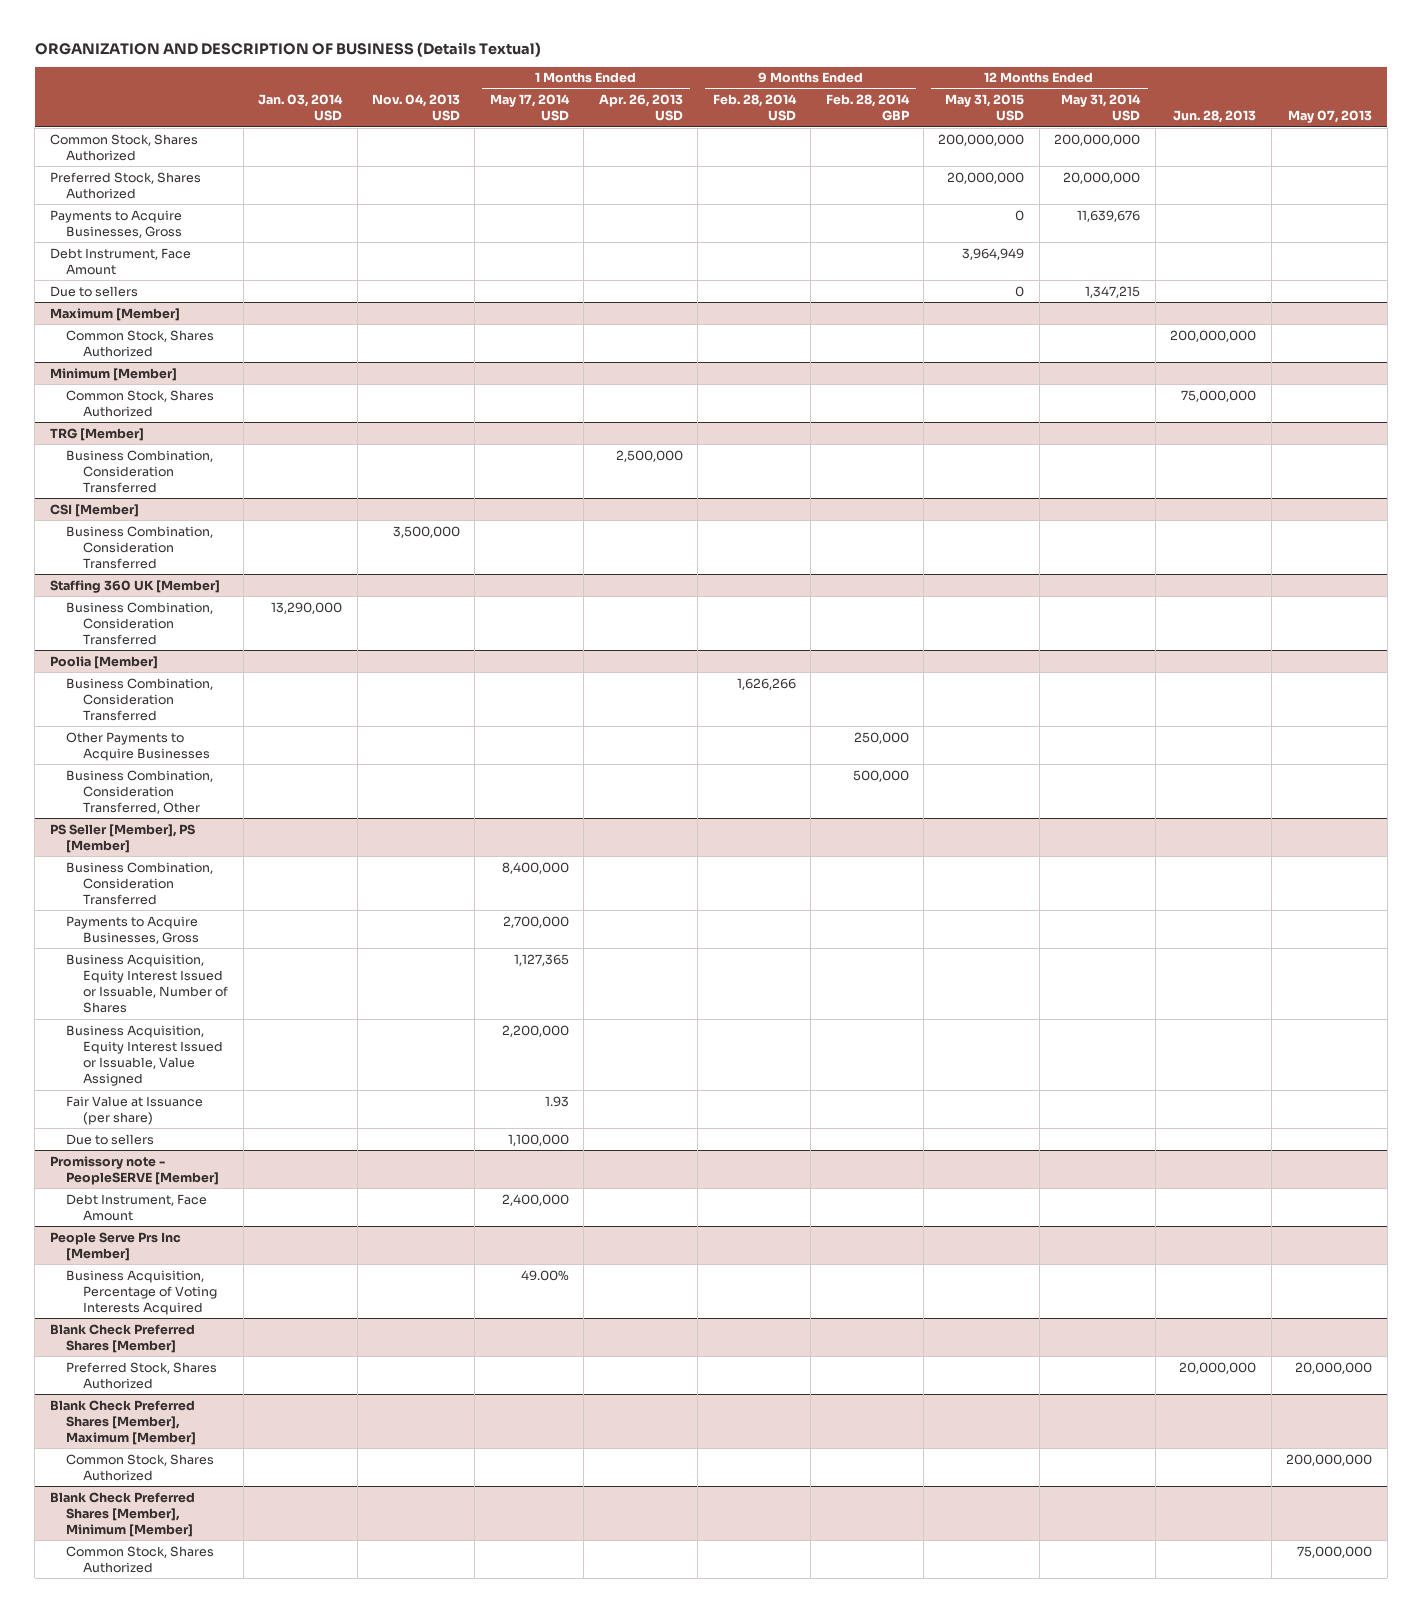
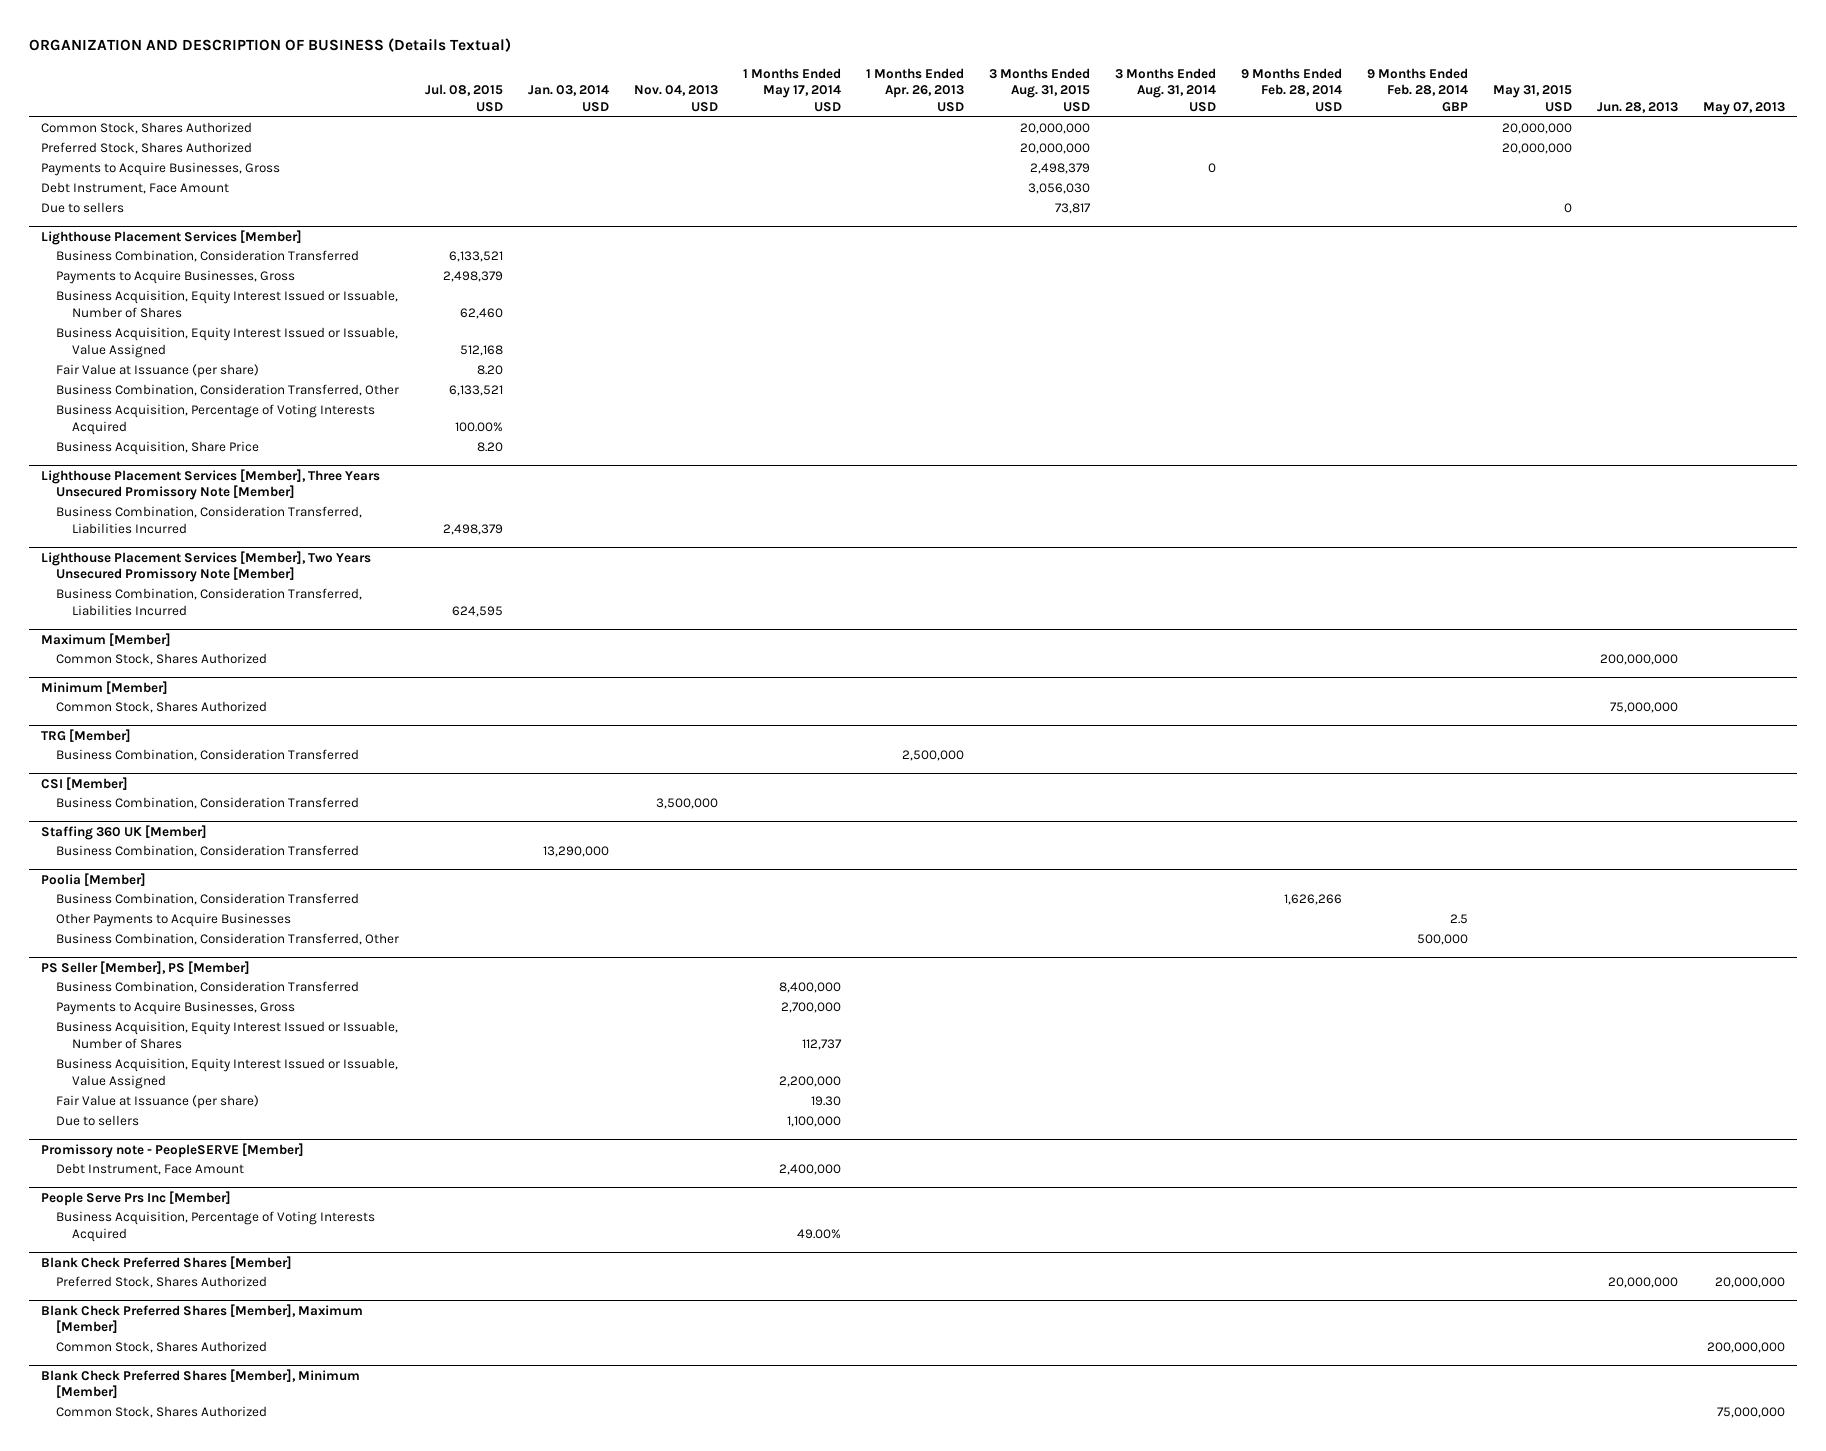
- | Jan. 03, 2014 USD | Nov. 04, 2013 USD | 1 Months Ended May 17, 2014 USD | 1 Months Ended Apr. 26, 2013 USD | 9 Months Ended Feb. 28, 2014 USD | 9 Months Ended Feb. 28, 2014 GBP | 12 Months Ended May 31, 2015 USD | 12 Months Ended May 31, 2014 USD | Jun. 28, 2013 | May 07, 2013
+ | Jul. 08, 2015 USD | Jan. 03, 2014 USD | Nov. 04, 2013 USD | 1 Months Ended May 17, 2014 USD | 1 Months Ended Apr. 26, 2013 USD | 3 Months Ended Aug. 31, 2015 USD | 3 Months Ended Aug. 31, 2014 USD | 9 Months Ended Feb. 28, 2014 USD | 9 Months Ended Feb. 28, 2014 GBP | May 31, 2015 USD | Jun. 28, 2013 | May 07, 2013
+ Lighthouse Placement Services [Member]
+ Business Combination, Consideration Transferred | 6,133,521 | | | | | | | | | | |
+ Payments to Acquire Businesses, Gross | 2,498,379 | | | | | | | | | | |
+ Business Acquisition, Equity Interest Issued or Issuable, Number of Shares | 62,460 | | | | | | | | | | |
+ Business Acquisition, Equity Interest Issued or Issuable, Value Assigned | 512,168 | | | | | | | | | | |
+ Fair Value at Issuance (per share) | 8.20 | | | | | | | | | | |
+ Business Combination, Consideration Transferred, Other | 6,133,521 | | | | | | | | | | |
+ Business Acquisition, Percentage of Voting Interests Acquired | 100.00% | | | | | | | | | | |
+ Business Acquisition, Share Price | 8.20 | | | | | | | | | | |
+ Lighthouse Placement Services [Member], Three Years Unsecured Promissory Note [Member]
+ Business Combination, Consideration Transferred, Liabilities Incurred | 2,498,379 | | | | | | | | | | |
+ Lighthouse Placement Services [Member], Two Years Unsecured Promissory Note [Member]
+ Business Combination, Consideration Transferred, Liabilities Incurred | 624,595 | | | | | | | | | | |
@ Poolia [Member]
- Other Payments to Acquire Businesses | | | | | | 250,000 | | | |
+ Other Payments to Acquire Businesses | | | | | | | | | 2.5 | | |
@ PS Seller [Member], PS [Member]
- Business Acquisition, Equity Interest Issued or Issuable, Number of Shares | | | 1,127,365 | | | | | | |
+ Business Acquisition, Equity Interest Issued or Issuable, Number of Shares | | | | 112,737 | | | | | | | |
- Fair Value at Issuance (per share) | | | 1.93 | | | | | | |
+ Fair Value at Issuance (per share) | | | | 19.30 | | | | | | | |

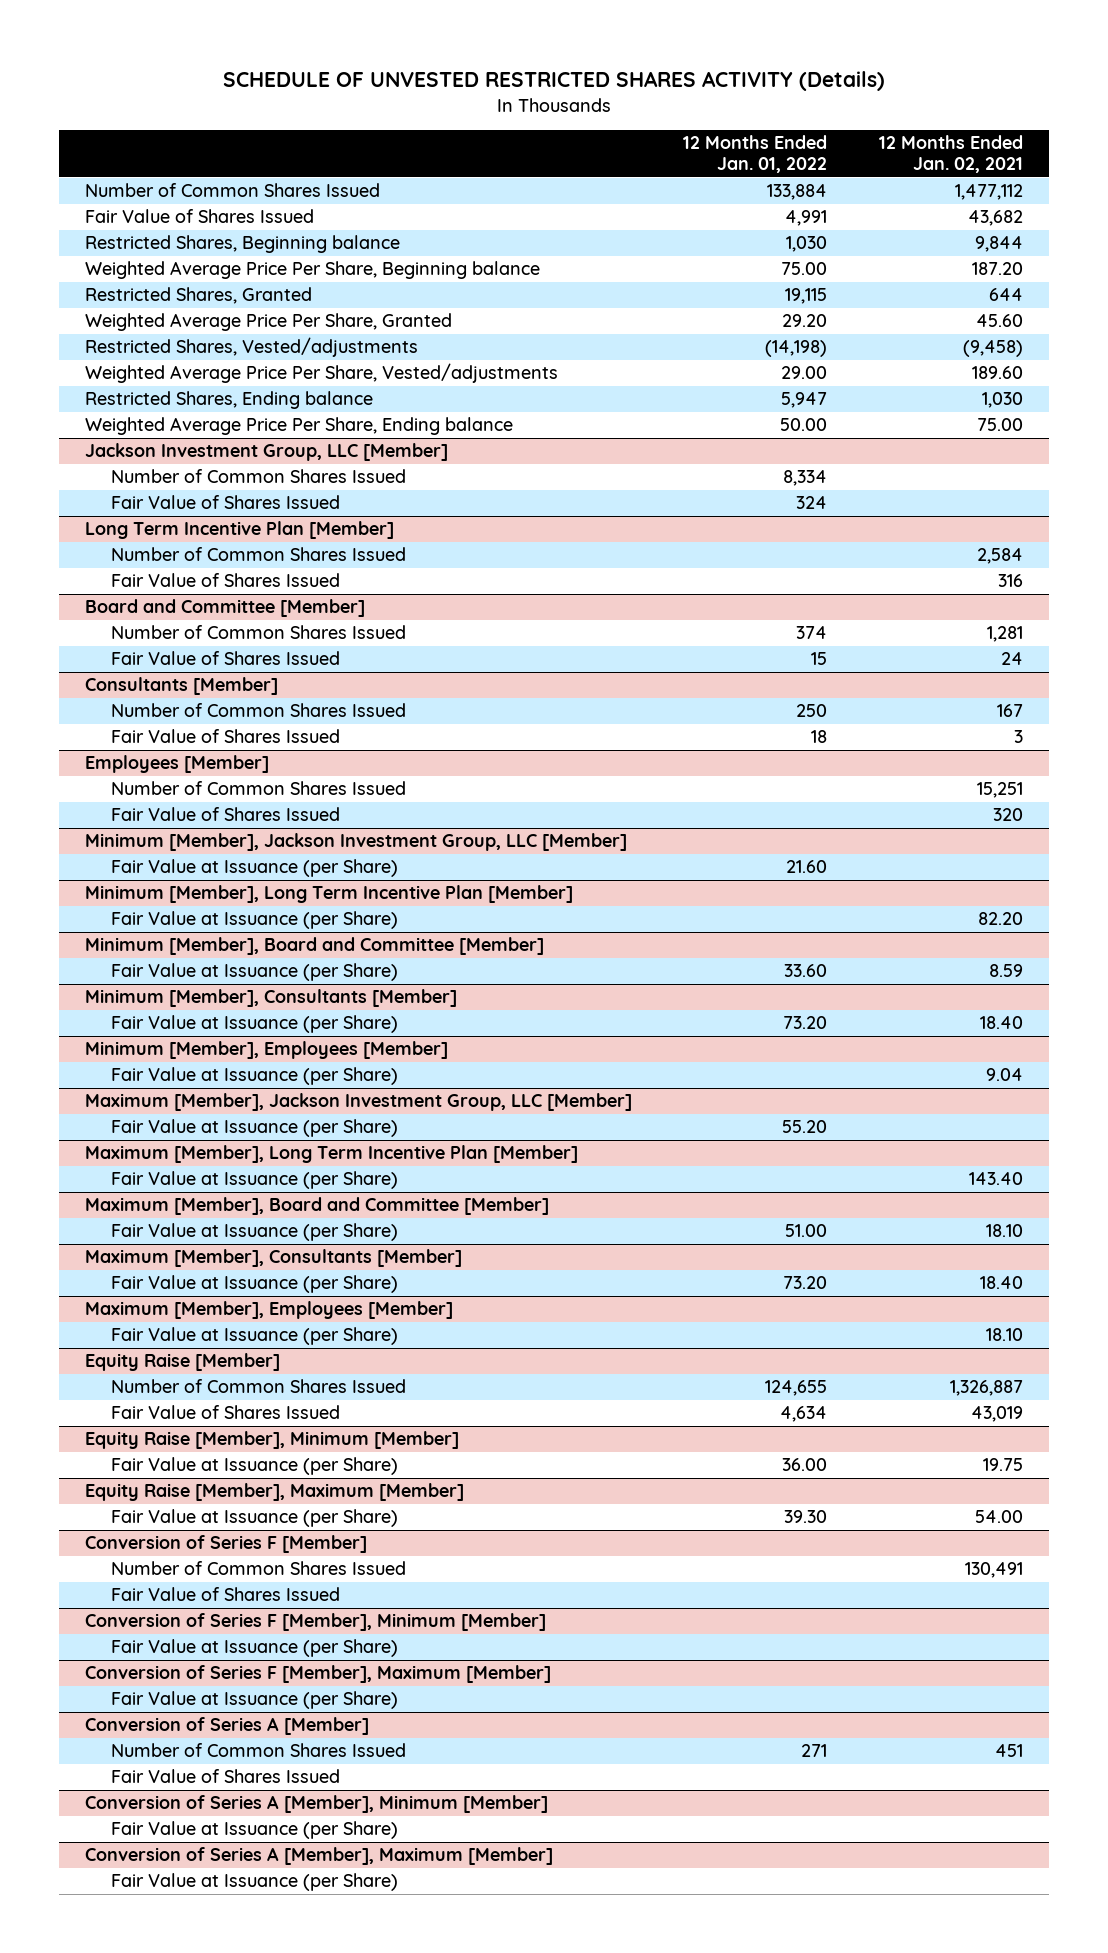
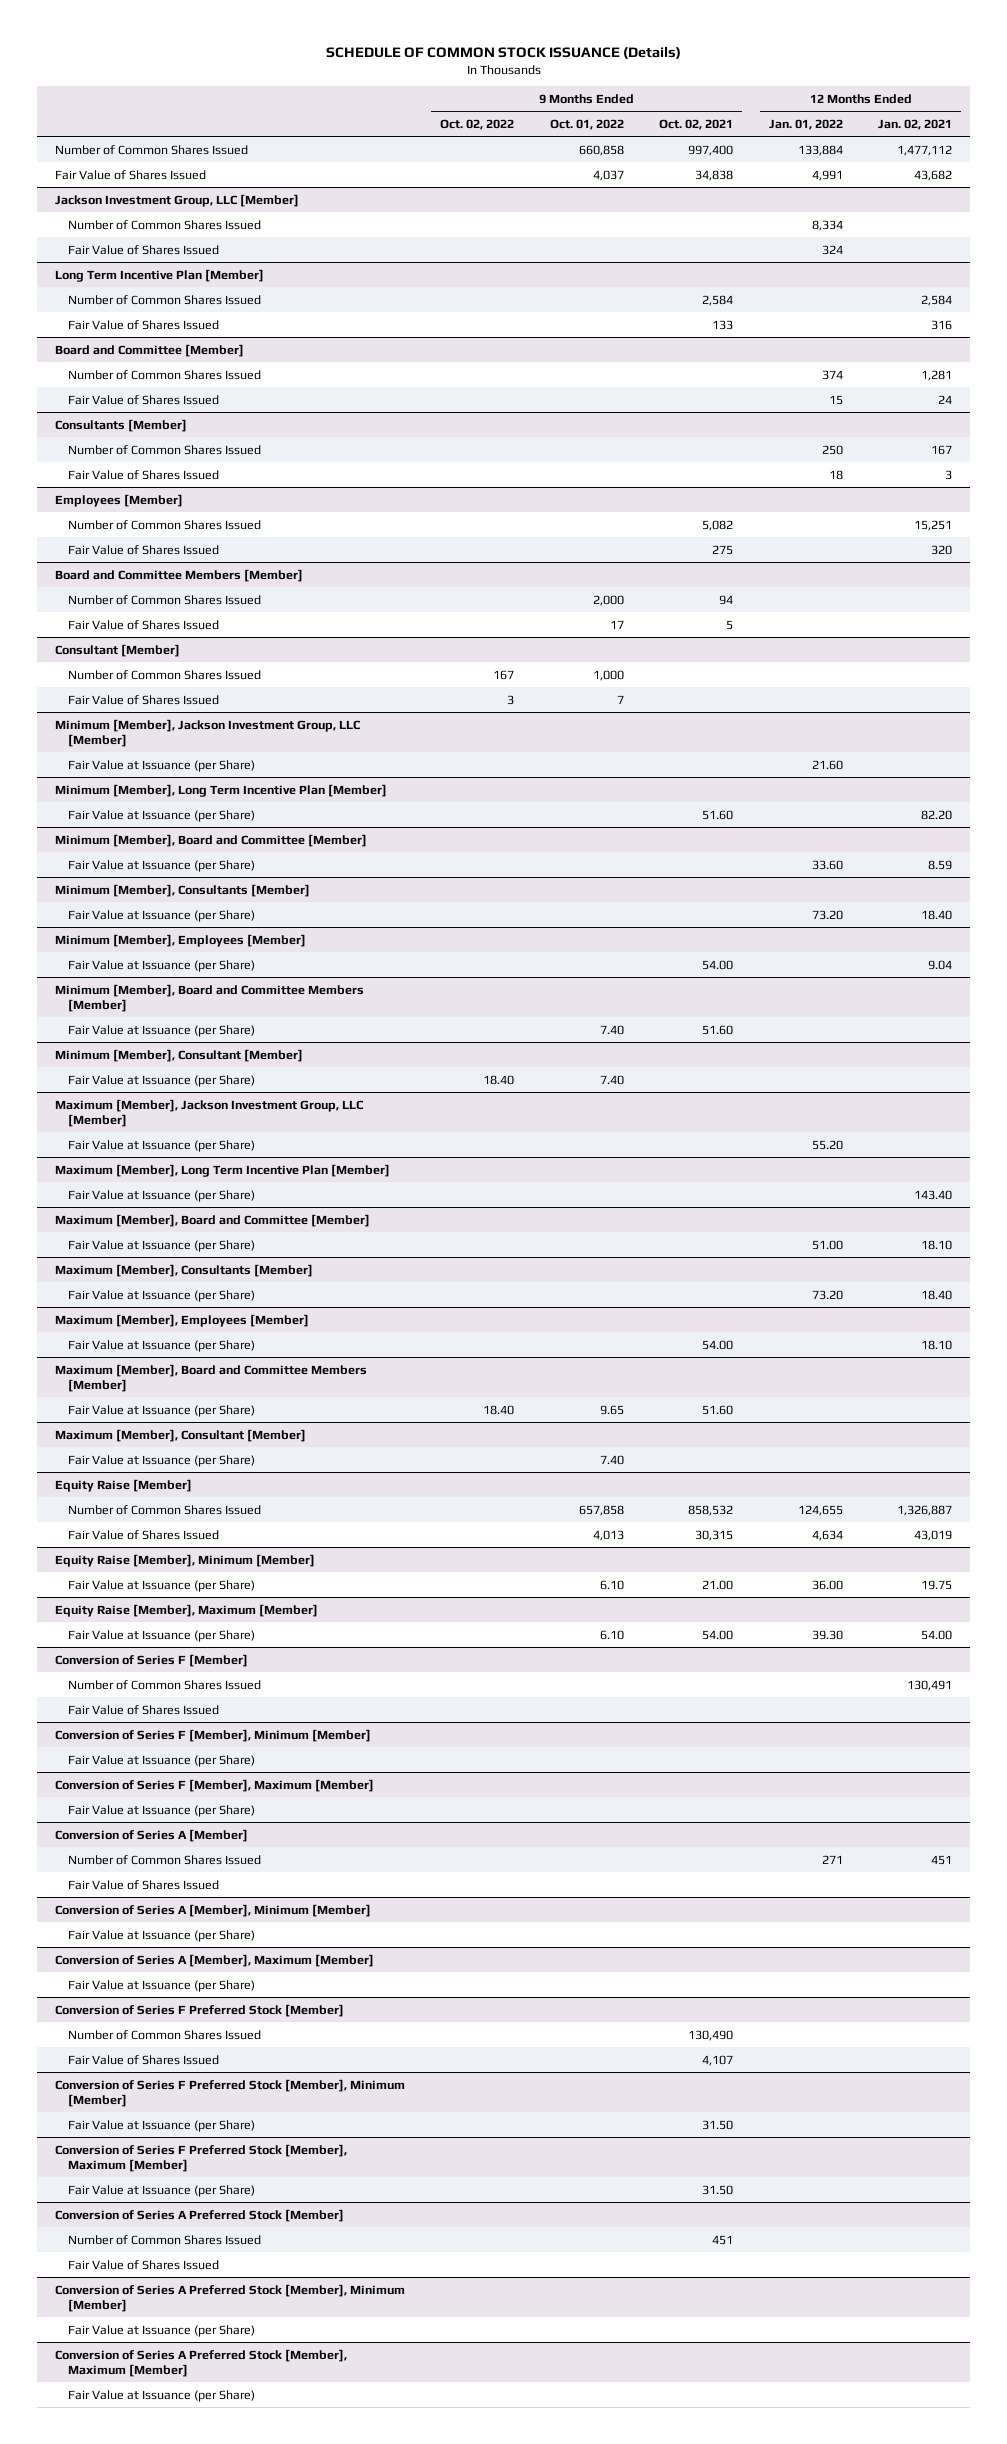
- SCHEDULE OF UNVESTED RESTRICTED SHARES ACTIVITY (Details)
+ SCHEDULE OF COMMON STOCK ISSUANCE (Details)
- | 12 Months Ended Jan. 01, 2022 | 12 Months Ended Jan. 02, 2021
+ | 9 Months Ended Oct. 02, 2022 | 9 Months Ended Oct. 01, 2022 | 9 Months Ended Oct. 02, 2021 | 12 Months Ended Jan. 01, 2022 | 12 Months Ended Jan. 02, 2021
- Restricted Shares, Beginning balance | 1,030 | 9,844
- Weighted Average Price Per Share, Beginning balance | 75.00 | 187.20
- Restricted Shares, Granted | 19,115 | 644
- Weighted Average Price Per Share, Granted | 29.20 | 45.60
- Restricted Shares, Vested/adjustments | (14,198) | (9,458)
- Weighted Average Price Per Share, Vested/adjustments | 29.00 | 189.60
- Restricted Shares, Ending balance | 5,947 | 1,030
- Weighted Average Price Per Share, Ending balance | 50.00 | 75.00
+ Board and Committee Members [Member]
+ Number of Common Shares Issued | | 2,000 | 94 | |
+ Fair Value of Shares Issued | | 17 | 5 | |
+ Consultant [Member]
+ Number of Common Shares Issued | 167 | 1,000 | | |
+ Fair Value of Shares Issued | 3 | 7 | | |
+ Minimum [Member], Board and Committee Members [Member]
+ Fair Value at Issuance (per Share) | | 7.40 | 51.60 | |
+ Minimum [Member], Consultant [Member]
+ Fair Value at Issuance (per Share) | 18.40 | 7.40 | | |
+ Maximum [Member], Board and Committee Members [Member]
+ Fair Value at Issuance (per Share) | 18.40 | 9.65 | 51.60 | |
+ Maximum [Member], Consultant [Member]
+ Fair Value at Issuance (per Share) | | 7.40 | | |
+ Conversion of Series F Preferred Stock [Member]
+ Number of Common Shares Issued | | | 130,490 | |
+ Fair Value of Shares Issued | | | 4,107 | |
+ Conversion of Series F Preferred Stock [Member], Minimum [Member]
+ Fair Value at Issuance (per Share) | | | 31.50 | |
+ Conversion of Series F Preferred Stock [Member], Maximum [Member]
+ Fair Value at Issuance (per Share) | | | 31.50 | |
+ Conversion of Series A Preferred Stock [Member]
+ Number of Common Shares Issued | | | 451 | |
+ Fair Value of Shares Issued
+ Conversion of Series A Preferred Stock [Member], Minimum [Member]
+ Fair Value at Issuance (per Share)
+ Conversion of Series A Preferred Stock [Member], Maximum [Member]
+ Fair Value at Issuance (per Share)

